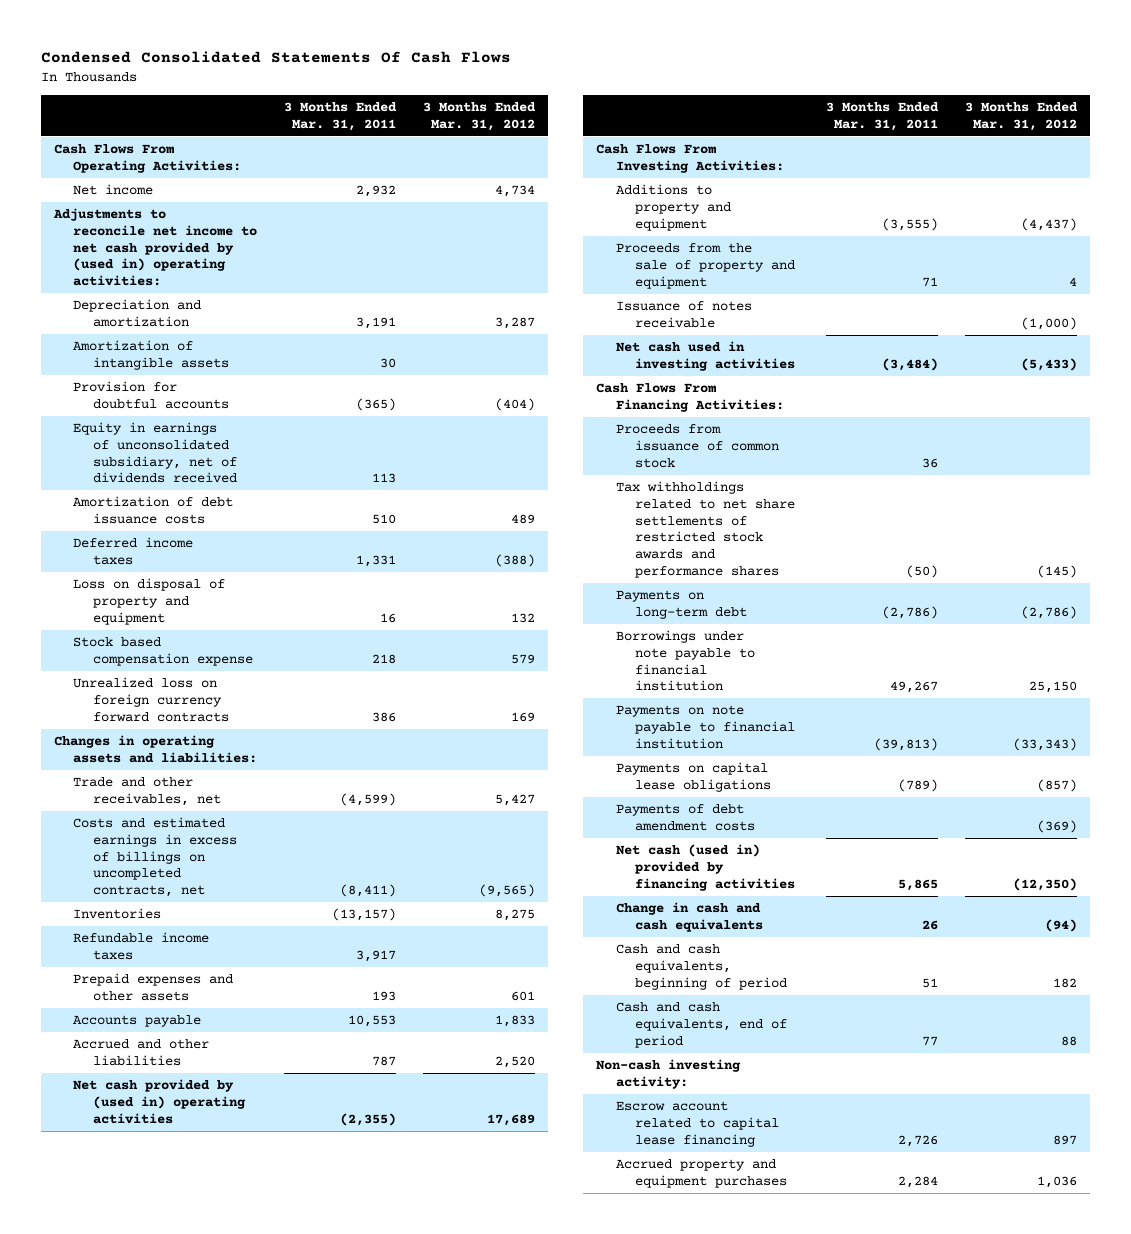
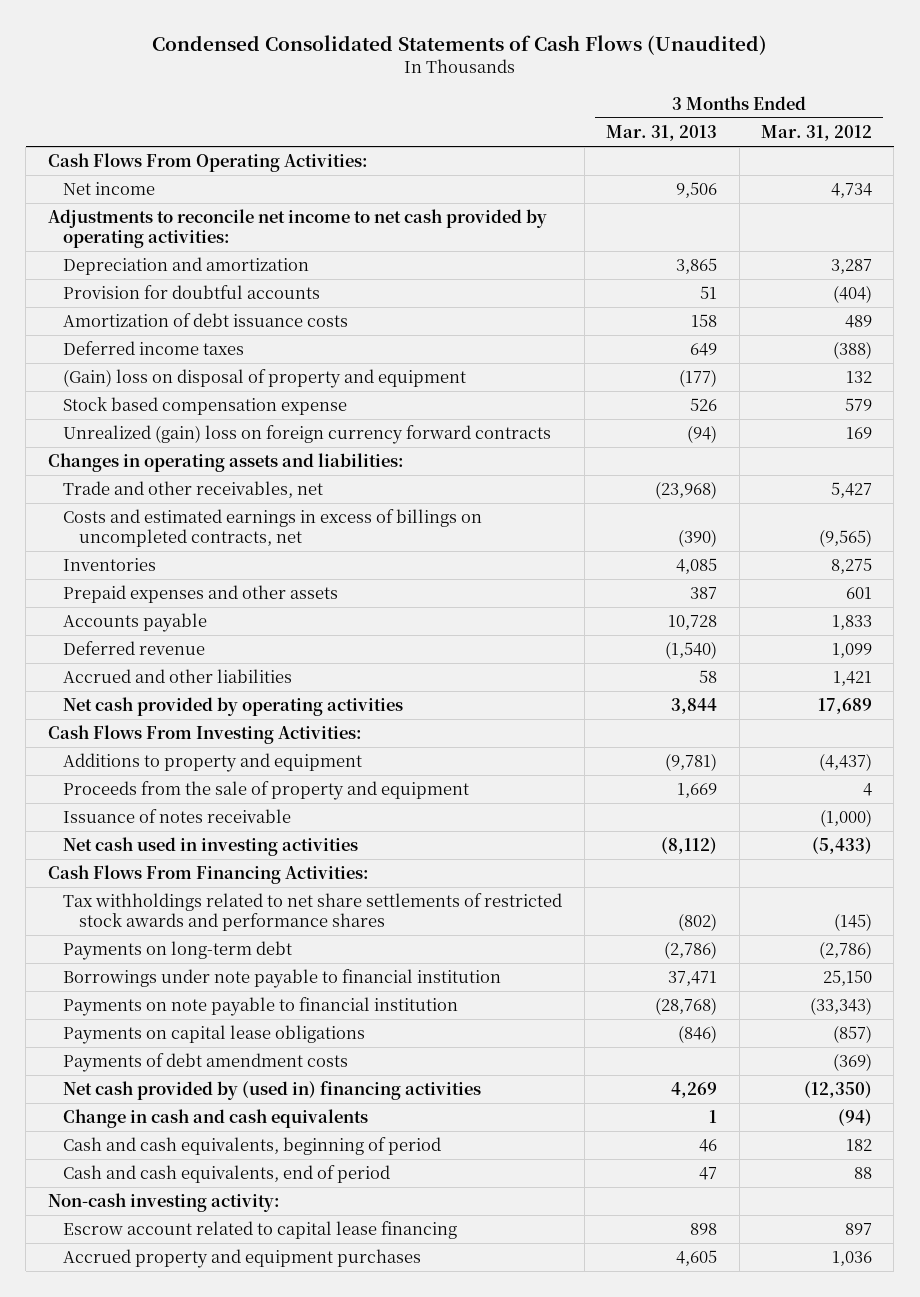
- Condensed Consolidated Statements Of Cash Flows
+ Condensed Consolidated Statements of Cash Flows (Unaudited)
- | 3 Months Ended Mar. 31, 2011 | 3 Months Ended Mar. 31, 2012
+ | 3 Months Ended Mar. 31, 2013 | 3 Months Ended Mar. 31, 2012
- Adjustments to reconcile net income to net cash provided by (used in) operating activities:
+ Adjustments to reconcile net income to net cash provided by operating activities:
- Amortization of intangible assets | 30 |
- Equity in earnings of unconsolidated subsidiary, net of dividends received | 113 |
- Loss on disposal of property and equipment | 16 | 132
+ (Gain) loss on disposal of property and equipment | (177) | 132
- Unrealized loss on foreign currency forward contracts | 386 | 169
+ Unrealized (gain) loss on foreign currency forward contracts | (94) | 169
- Refundable income taxes | 3,917 |
- Accrued and other liabilities | 787 | 2,520
- Net cash provided by (used in) operating activities | (2,355) | 17,689
+ Deferred revenue | (1,540) | 1,099
+ Accrued and other liabilities | 58 | 1,421
+ Net cash provided by operating activities | 3,844 | 17,689
- Proceeds from issuance of common stock | 36 |
- Net cash (used in) provided by financing activities | 5,865 | (12,350)
+ Net cash provided by (used in) financing activities | 4,269 | (12,350)

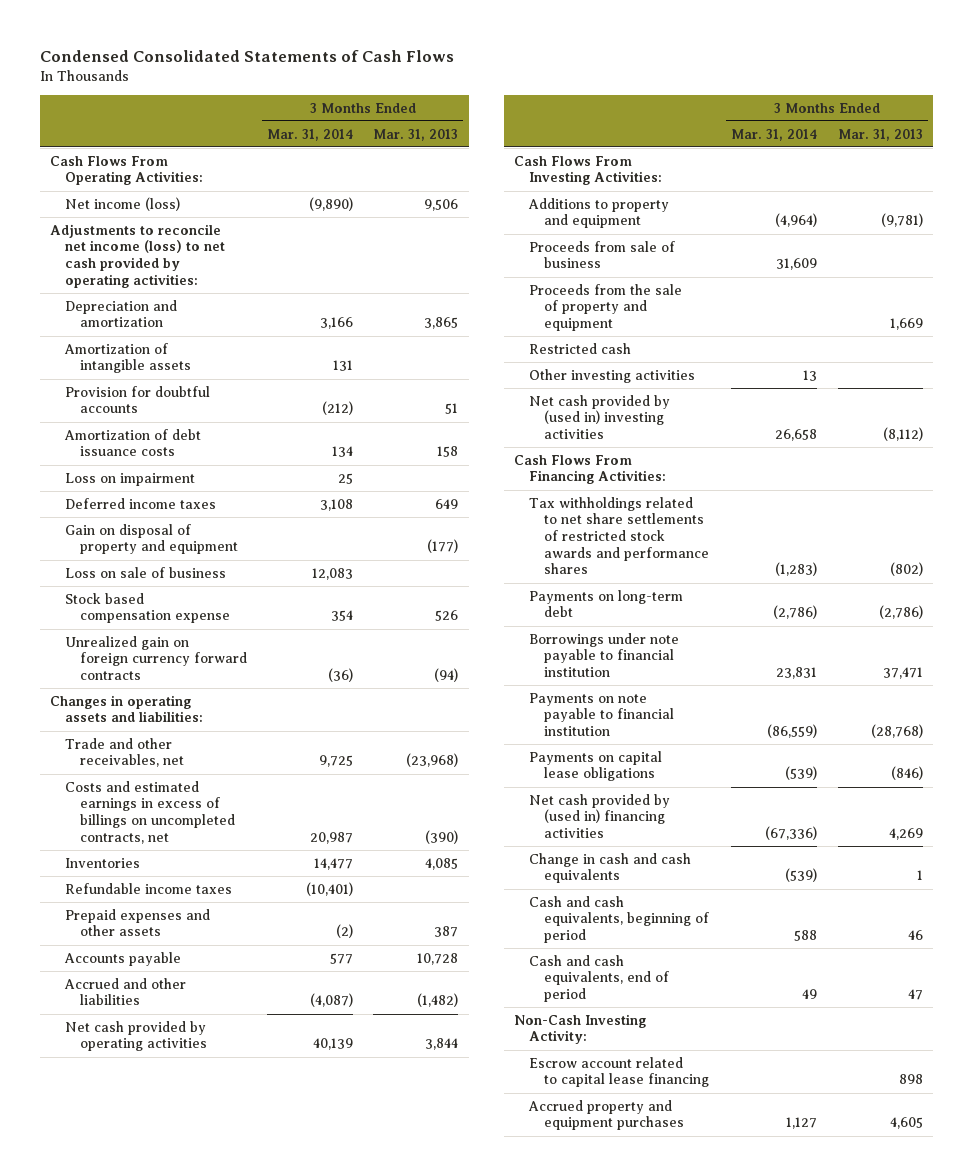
- Condensed Consolidated Statements of Cash Flows (Unaudited)
+ Condensed Consolidated Statements of Cash Flows
- | 3 Months Ended Mar. 31, 2013 | 3 Months Ended Mar. 31, 2012
+ | 3 Months Ended Mar. 31, 2014 | 3 Months Ended Mar. 31, 2013
- Net income | 9,506 | 4,734
- Adjustments to reconcile net income to net cash provided by operating activities:
+ Net income (loss) | (9,890) | 9,506
+ Adjustments to reconcile net income (loss) to net cash provided by operating activities:
+ Amortization of intangible assets | 131 |
+ Loss on impairment | 25 |
- (Gain) loss on disposal of property and equipment | (177) | 132
+ Gain on disposal of property and equipment | | (177)
+ Loss on sale of business | 12,083 |
- Unrealized (gain) loss on foreign currency forward contracts | (94) | 169
+ Unrealized gain on foreign currency forward contracts | (36) | (94)
+ Refundable income taxes | (10,401) |
- Deferred revenue | (1,540) | 1,099
- Accrued and other liabilities | 58 | 1,421
+ Accrued and other liabilities | (4,087) | (1,482)
+ Proceeds from sale of business | 31,609 |
- Issuance of notes receivable | | (1,000)
- Net cash used in investing activities | (8,112) | (5,433)
+ Restricted cash
+ Other investing activities | 13 |
+ Net cash provided by (used in) investing activities | 26,658 | (8,112)
- Payments of debt amendment costs | | (369)
- Non-cash investing activity:
+ Non-Cash Investing Activity:

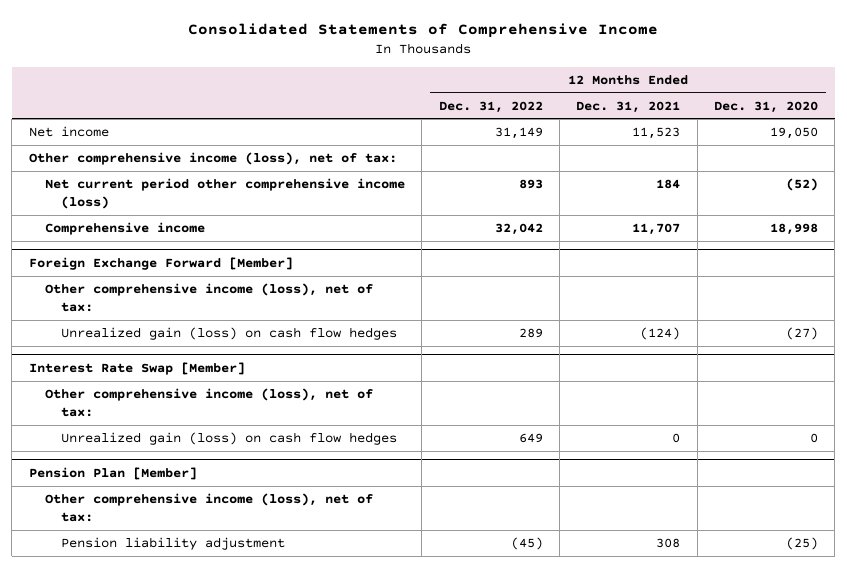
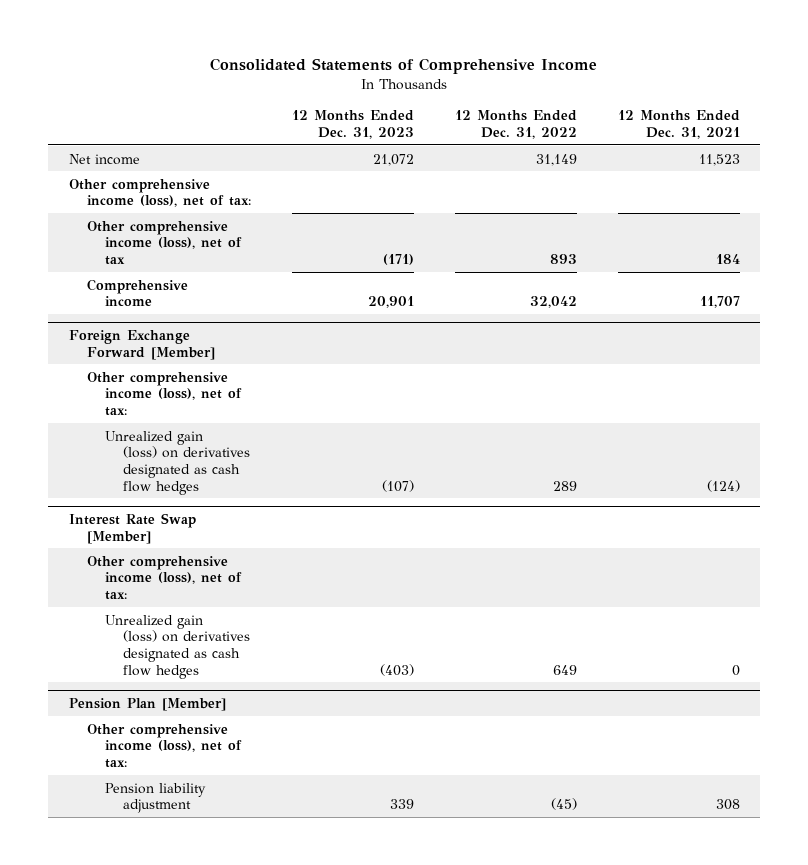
- | 12 Months Ended Dec. 31, 2022 | 12 Months Ended Dec. 31, 2021 | 12 Months Ended Dec. 31, 2020
+ | 12 Months Ended Dec. 31, 2023 | 12 Months Ended Dec. 31, 2022 | 12 Months Ended Dec. 31, 2021
- Net current period other comprehensive income (loss) | 893 | 184 | (52)
+ Other comprehensive income (loss), net of tax | (171) | 893 | 184
@ Foreign Exchange Forward [Member]
- Unrealized gain (loss) on cash flow hedges | 289 | (124) | (27)
+ Unrealized gain (loss) on derivatives designated as cash flow hedges | (107) | 289 | (124)
@ Interest Rate Swap [Member]
- Unrealized gain (loss) on cash flow hedges | 649 | 0 | 0
+ Unrealized gain (loss) on derivatives designated as cash flow hedges | (403) | 649 | 0

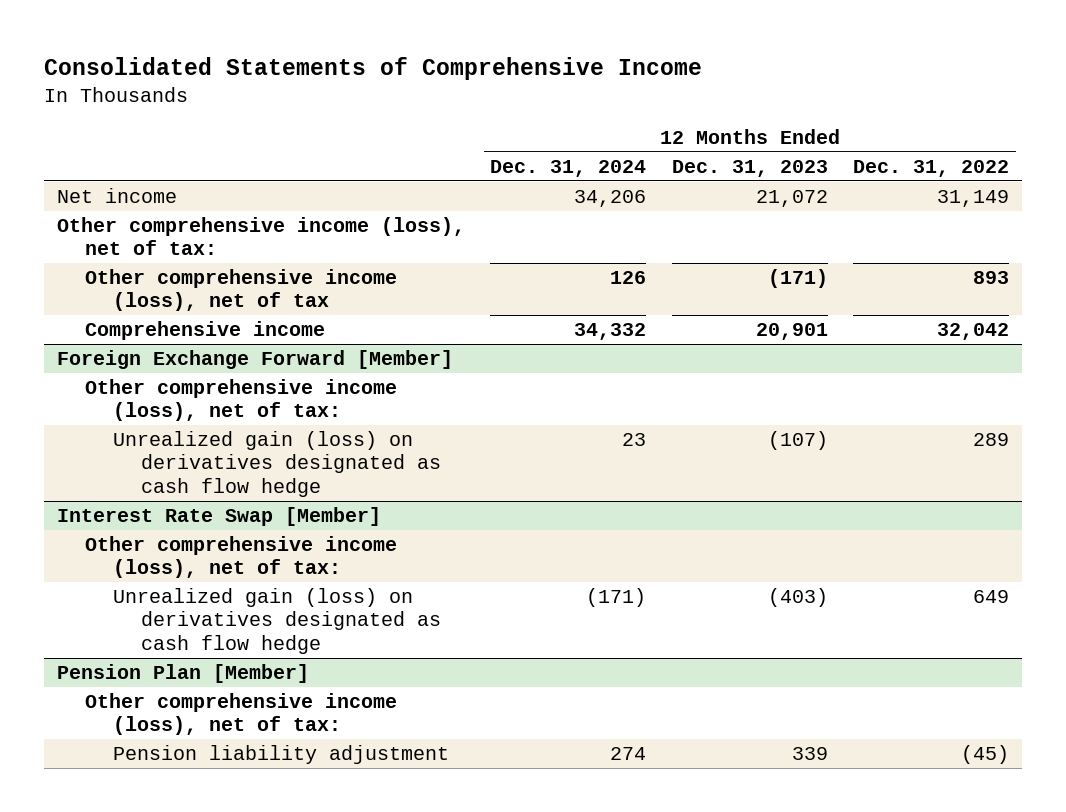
- | 12 Months Ended Dec. 31, 2023 | 12 Months Ended Dec. 31, 2022 | 12 Months Ended Dec. 31, 2021
+ | 12 Months Ended Dec. 31, 2024 | 12 Months Ended Dec. 31, 2023 | 12 Months Ended Dec. 31, 2022
@ Foreign Exchange Forward [Member]
- Unrealized gain (loss) on derivatives designated as cash flow hedges | (107) | 289 | (124)
+ Unrealized gain (loss) on derivatives designated as cash flow hedge | 23 | (107) | 289
@ Interest Rate Swap [Member]
- Unrealized gain (loss) on derivatives designated as cash flow hedges | (403) | 649 | 0
+ Unrealized gain (loss) on derivatives designated as cash flow hedge | (171) | (403) | 649

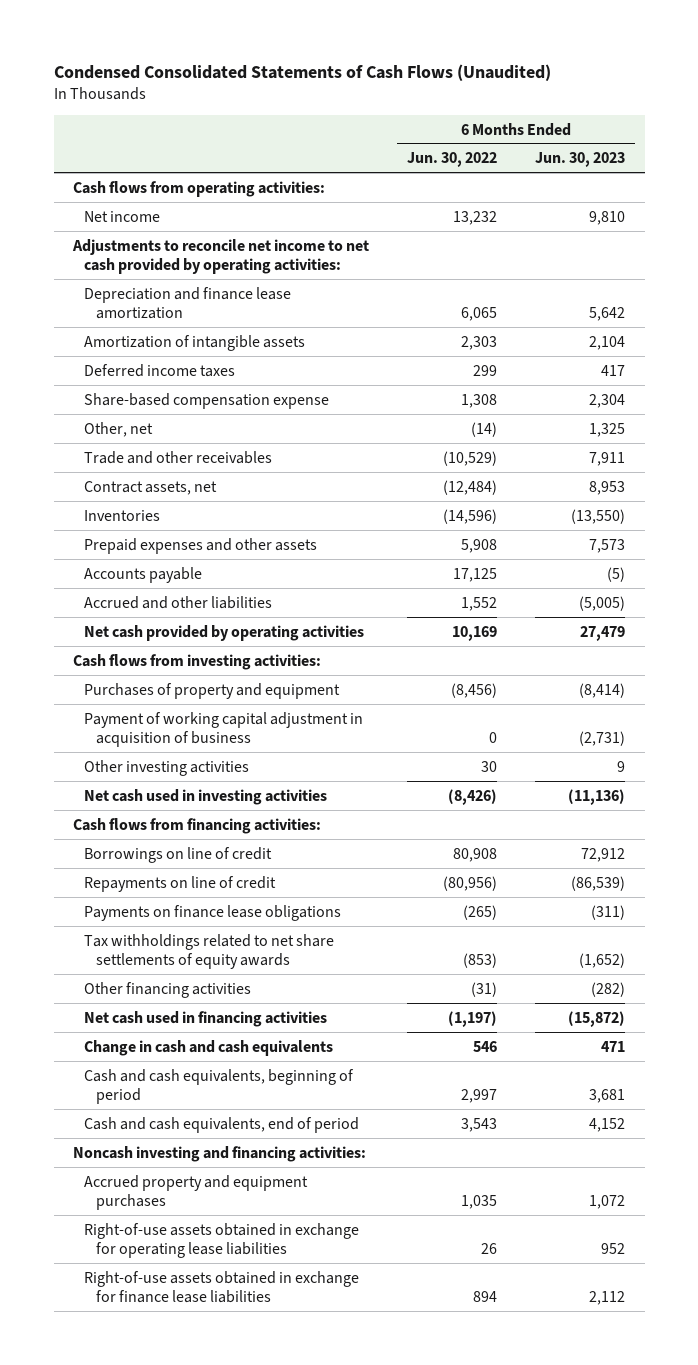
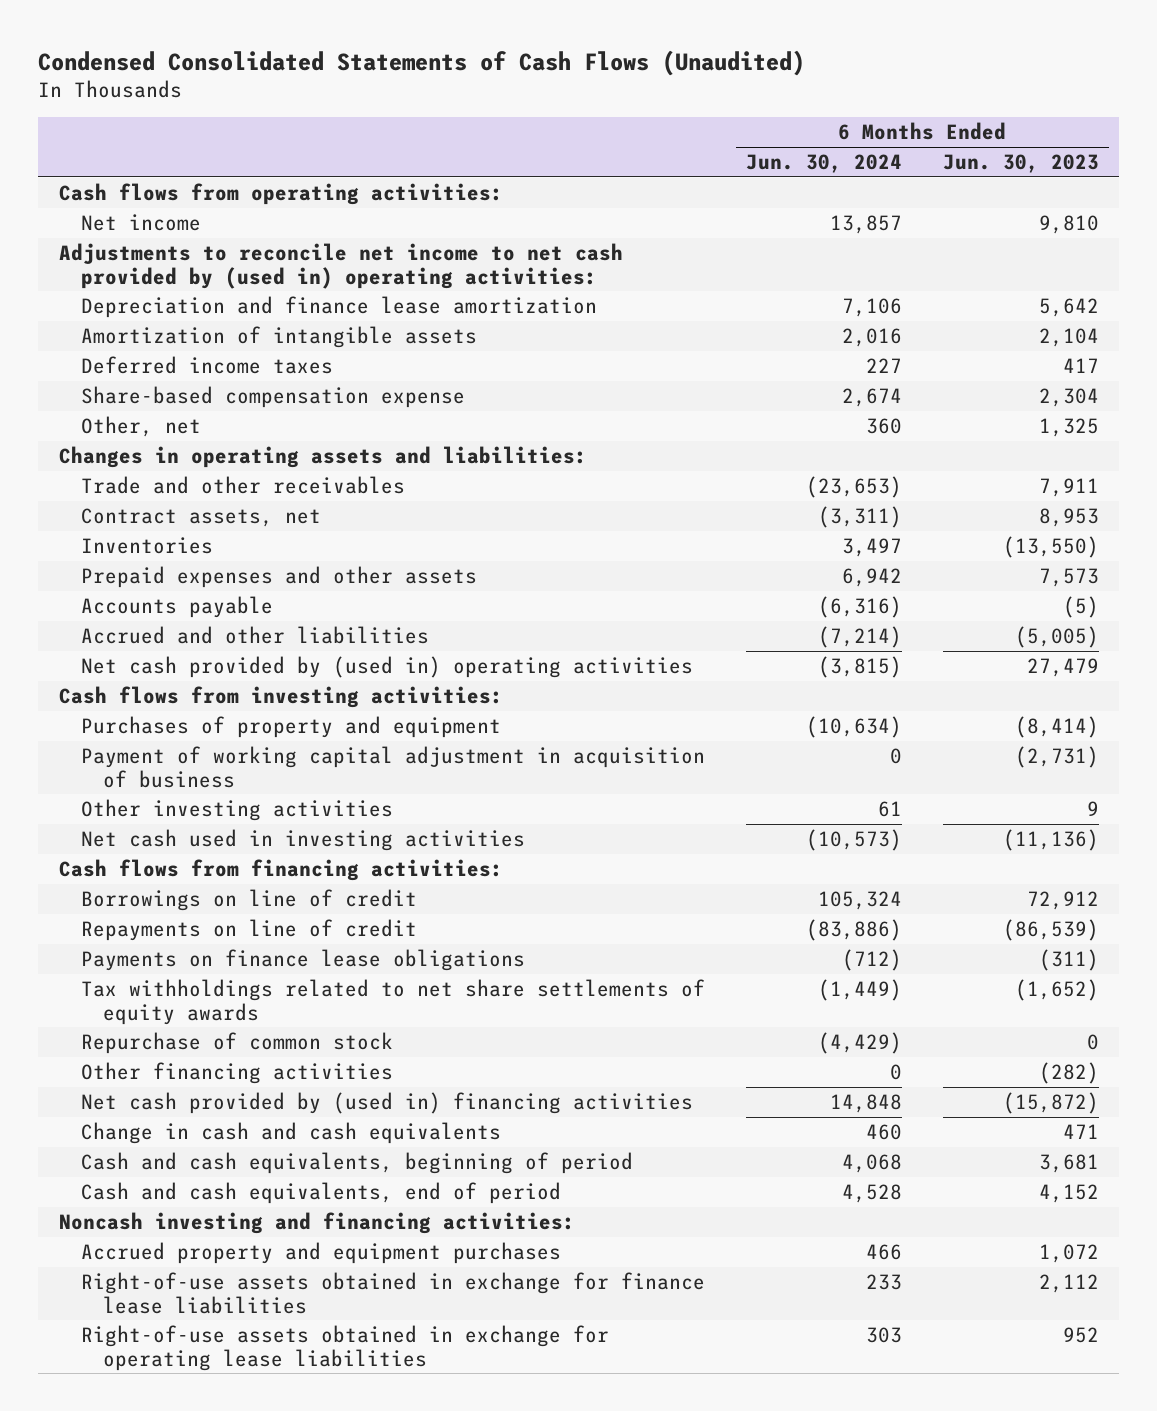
- | 6 Months Ended Jun. 30, 2022 | 6 Months Ended Jun. 30, 2023
+ | 6 Months Ended Jun. 30, 2024 | 6 Months Ended Jun. 30, 2023
- Adjustments to reconcile net income to net cash provided by operating activities:
+ Adjustments to reconcile net income to net cash provided by (used in) operating activities:
+ Changes in operating assets and liabilities:
- Net cash provided by operating activities | 10,169 | 27,479
+ Net cash provided by (used in) operating activities | (3,815) | 27,479
+ Repurchase of common stock | (4,429) | 0
- Net cash used in financing activities | (1,197) | (15,872)
+ Net cash provided by (used in) financing activities | 14,848 | (15,872)
moved down: Right-of-use assets obtained in exchange for operating lease liabilities | 303 | 952

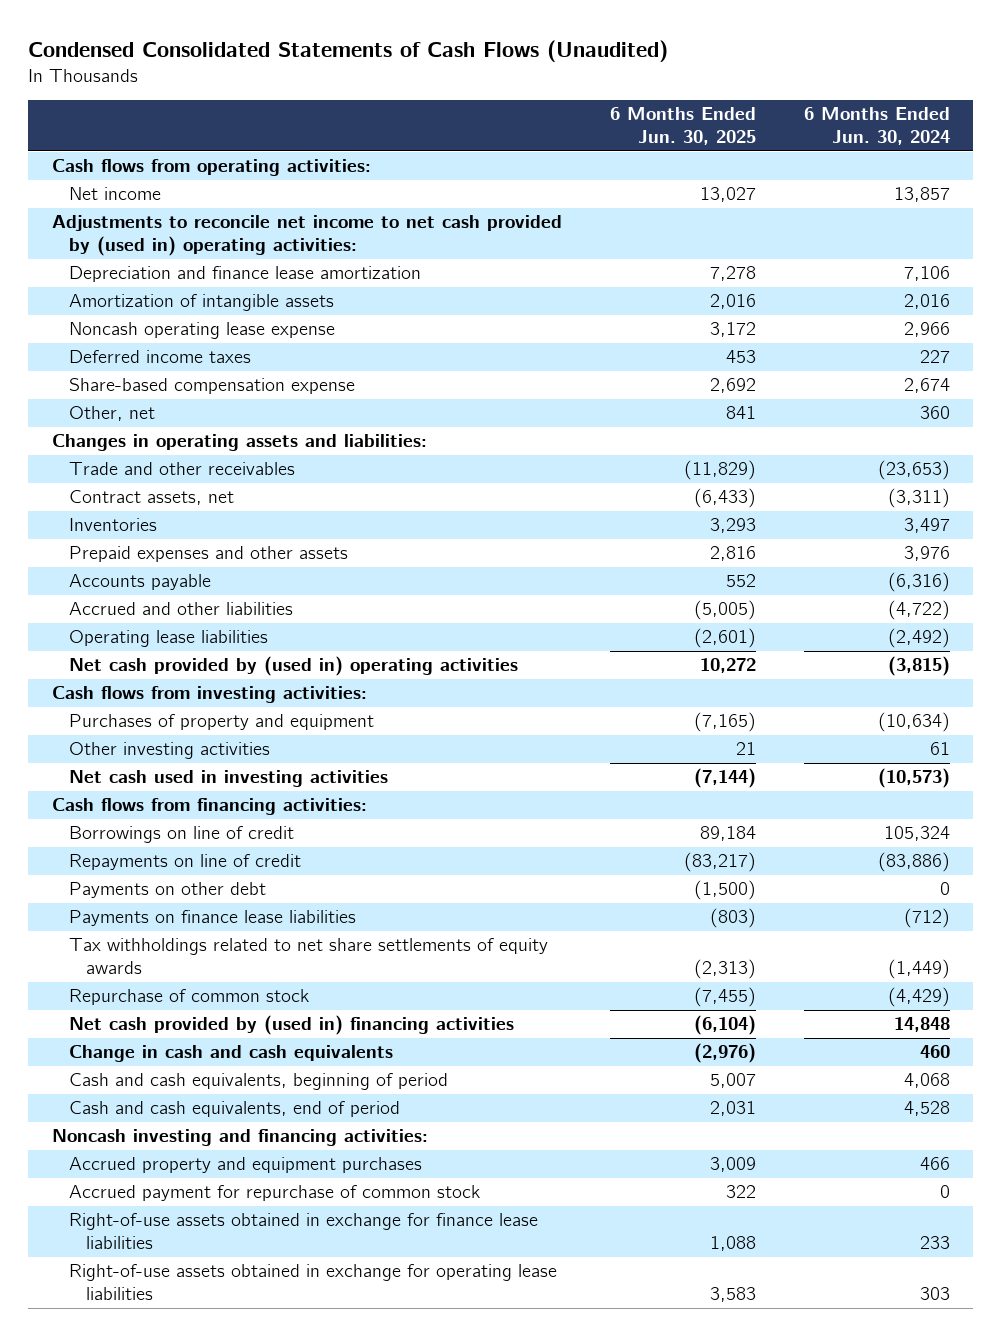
- | 6 Months Ended Jun. 30, 2024 | 6 Months Ended Jun. 30, 2023
+ | 6 Months Ended Jun. 30, 2025 | 6 Months Ended Jun. 30, 2024
+ Noncash operating lease expense | 3,172 | 2,966
- Prepaid expenses and other assets | 6,942 | 7,573
+ Prepaid expenses and other assets | 2,816 | 3,976
- Accrued and other liabilities | (7,214) | (5,005)
+ Accrued and other liabilities | (5,005) | (4,722)
+ Operating lease liabilities | (2,601) | (2,492)
- Payment of working capital adjustment in acquisition of business | 0 | (2,731)
- Payments on finance lease obligations | (712) | (311)
+ Payments on other debt | (1,500) | 0
+ Payments on finance lease liabilities | (803) | (712)
- Other financing activities | 0 | (282)
+ Accrued payment for repurchase of common stock | 322 | 0

